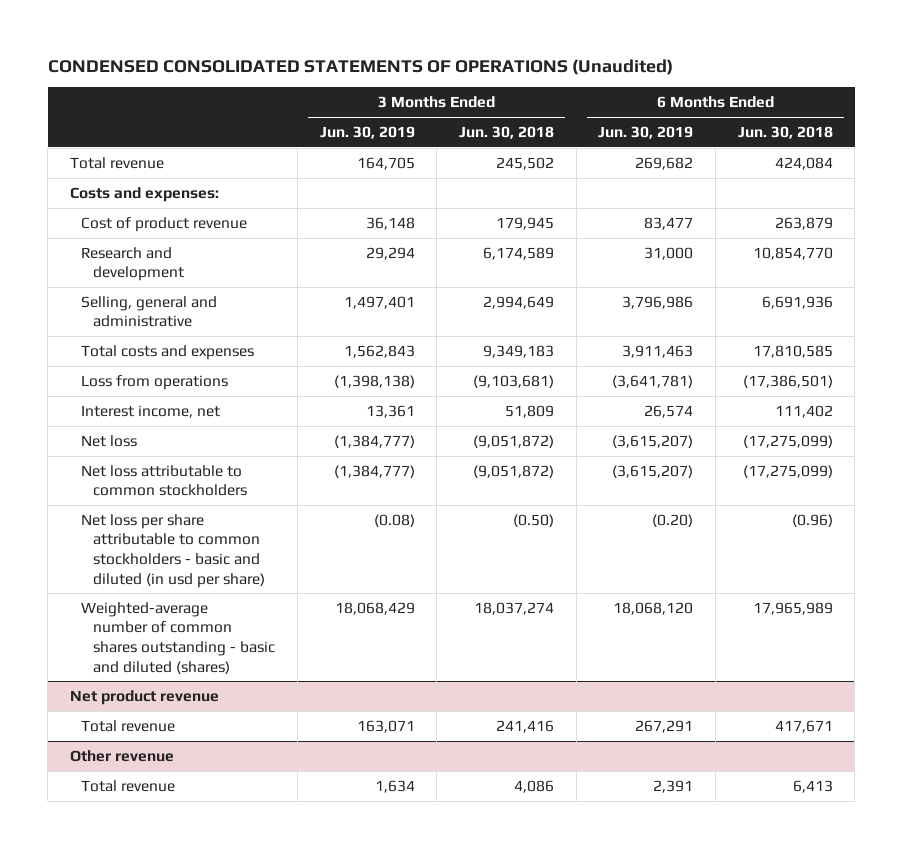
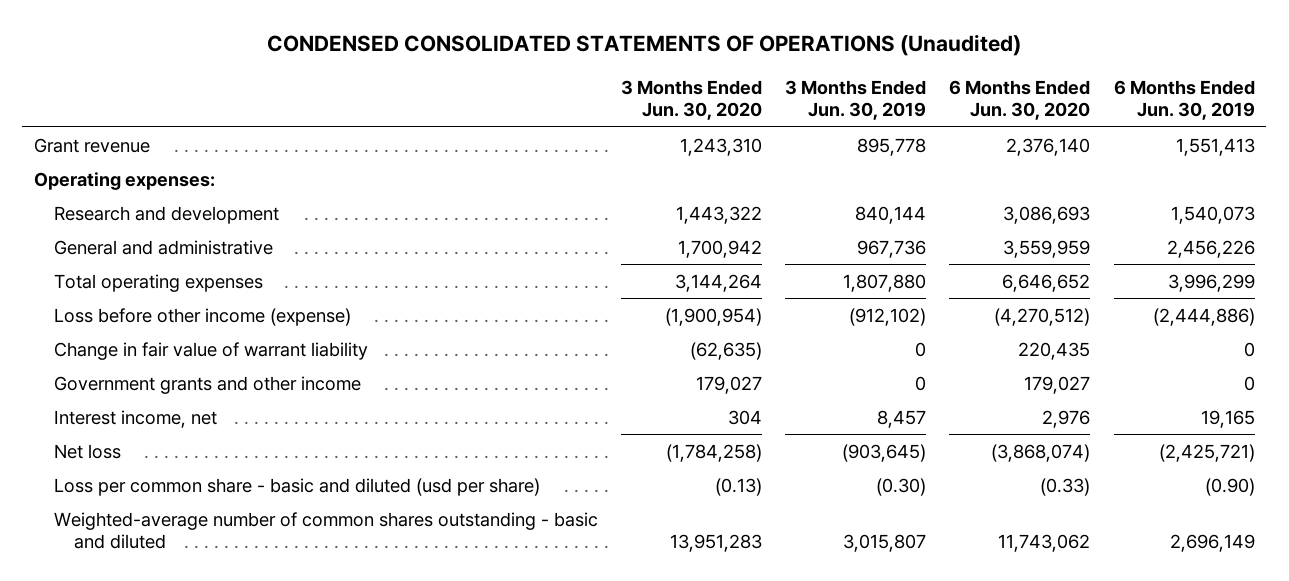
- | 3 Months Ended Jun. 30, 2019 | 3 Months Ended Jun. 30, 2018 | 6 Months Ended Jun. 30, 2019 | 6 Months Ended Jun. 30, 2018
+ | 3 Months Ended Jun. 30, 2020 | 3 Months Ended Jun. 30, 2019 | 6 Months Ended Jun. 30, 2020 | 6 Months Ended Jun. 30, 2019
- Total revenue | 164,705 | 245,502 | 269,682 | 424,084
- Costs and expenses:
- Cost of product revenue | 36,148 | 179,945 | 83,477 | 263,879
- Research and development | 29,294 | 6,174,589 | 31,000 | 10,854,770
- Selling, general and administrative | 1,497,401 | 2,994,649 | 3,796,986 | 6,691,936
- Total costs and expenses | 1,562,843 | 9,349,183 | 3,911,463 | 17,810,585
- Loss from operations | (1,398,138) | (9,103,681) | (3,641,781) | (17,386,501)
- Interest income, net | 13,361 | 51,809 | 26,574 | 111,402
- Net loss | (1,384,777) | (9,051,872) | (3,615,207) | (17,275,099)
- Net loss attributable to common stockholders | (1,384,777) | (9,051,872) | (3,615,207) | (17,275,099)
- Net loss per share attributable to common stockholders - basic and diluted (in usd per share) | (0.08) | (0.50) | (0.20) | (0.96)
- Weighted-average number of common shares outstanding - basic and diluted (shares) | 18,068,429 | 18,037,274 | 18,068,120 | 17,965,989
- Net product revenue
- Total revenue | 163,071 | 241,416 | 267,291 | 417,671
- Other revenue
- Total revenue | 1,634 | 4,086 | 2,391 | 6,413
+ Grant revenue | 1,243,310 | 895,778 | 2,376,140 | 1,551,413
+ Operating expenses:
+ Research and development | 1,443,322 | 840,144 | 3,086,693 | 1,540,073
+ General and administrative | 1,700,942 | 967,736 | 3,559,959 | 2,456,226
+ Total operating expenses | 3,144,264 | 1,807,880 | 6,646,652 | 3,996,299
+ Loss before other income (expense) | (1,900,954) | (912,102) | (4,270,512) | (2,444,886)
+ Change in fair value of warrant liability | (62,635) | 0 | 220,435 | 0
+ Government grants and other income | 179,027 | 0 | 179,027 | 0
+ Interest income, net | 304 | 8,457 | 2,976 | 19,165
+ Net loss | (1,784,258) | (903,645) | (3,868,074) | (2,425,721)
+ Loss per common share - basic and diluted (usd per share) | (0.13) | (0.30) | (0.33) | (0.90)
+ Weighted-average number of common shares outstanding - basic and diluted | 13,951,283 | 3,015,807 | 11,743,062 | 2,696,149

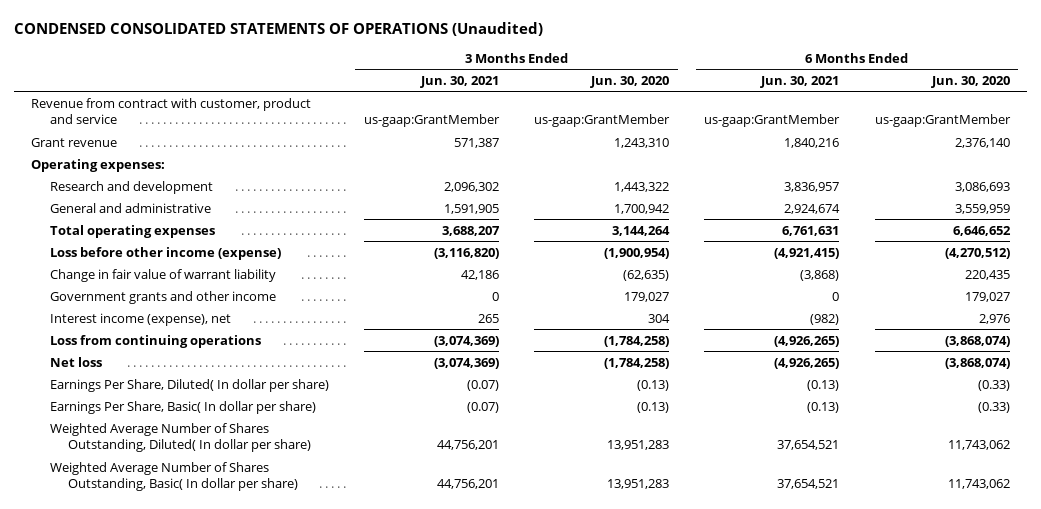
- | 3 Months Ended Jun. 30, 2020 | 3 Months Ended Jun. 30, 2019 | 6 Months Ended Jun. 30, 2020 | 6 Months Ended Jun. 30, 2019
+ | 3 Months Ended Jun. 30, 2021 | 3 Months Ended Jun. 30, 2020 | 6 Months Ended Jun. 30, 2021 | 6 Months Ended Jun. 30, 2020
+ Revenue from contract with customer, product and service | us-gaap:GrantMember | us-gaap:GrantMember | us-gaap:GrantMember | us-gaap:GrantMember
- Interest income, net | 304 | 8,457 | 2,976 | 19,165
+ Interest income (expense), net | 265 | 304 | (982) | 2,976
+ Loss from continuing operations | (3,074,369) | (1,784,258) | (4,926,265) | (3,868,074)
- Loss per common share - basic and diluted (usd per share) | (0.13) | (0.30) | (0.33) | (0.90)
- Weighted-average number of common shares outstanding - basic and diluted | 13,951,283 | 3,015,807 | 11,743,062 | 2,696,149
+ Earnings Per Share, Diluted( In dollar per share) | (0.07) | (0.13) | (0.13) | (0.33)
+ Earnings Per Share, Basic( In dollar per share) | (0.07) | (0.13) | (0.13) | (0.33)
+ Weighted Average Number of Shares Outstanding, Diluted( In dollar per share) | 44,756,201 | 13,951,283 | 37,654,521 | 11,743,062
+ Weighted Average Number of Shares Outstanding, Basic( In dollar per share) | 44,756,201 | 13,951,283 | 37,654,521 | 11,743,062

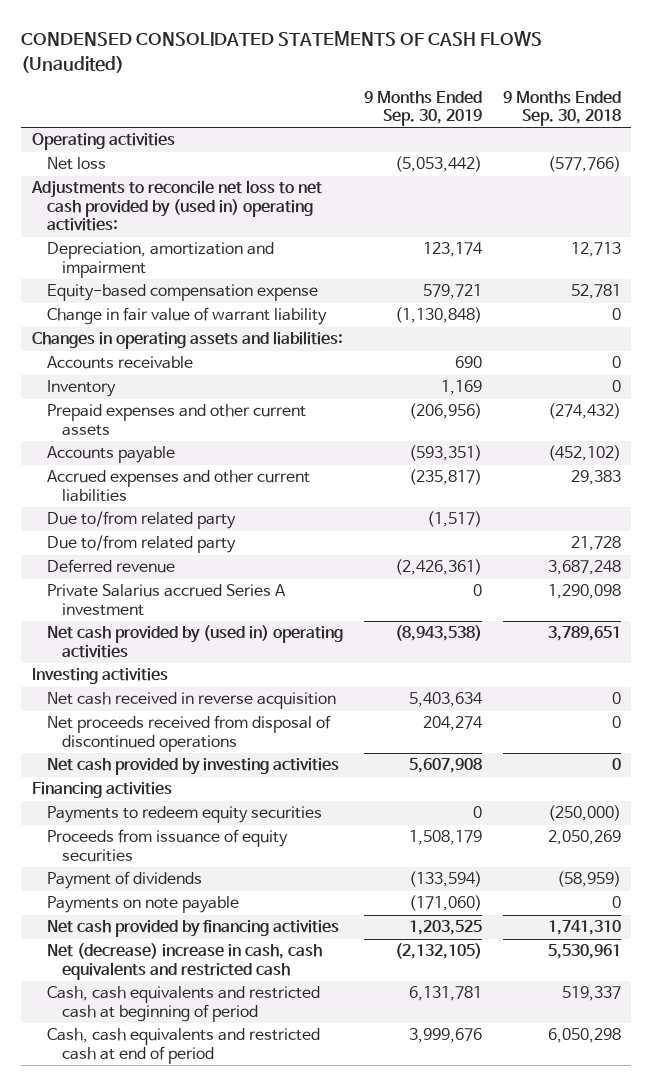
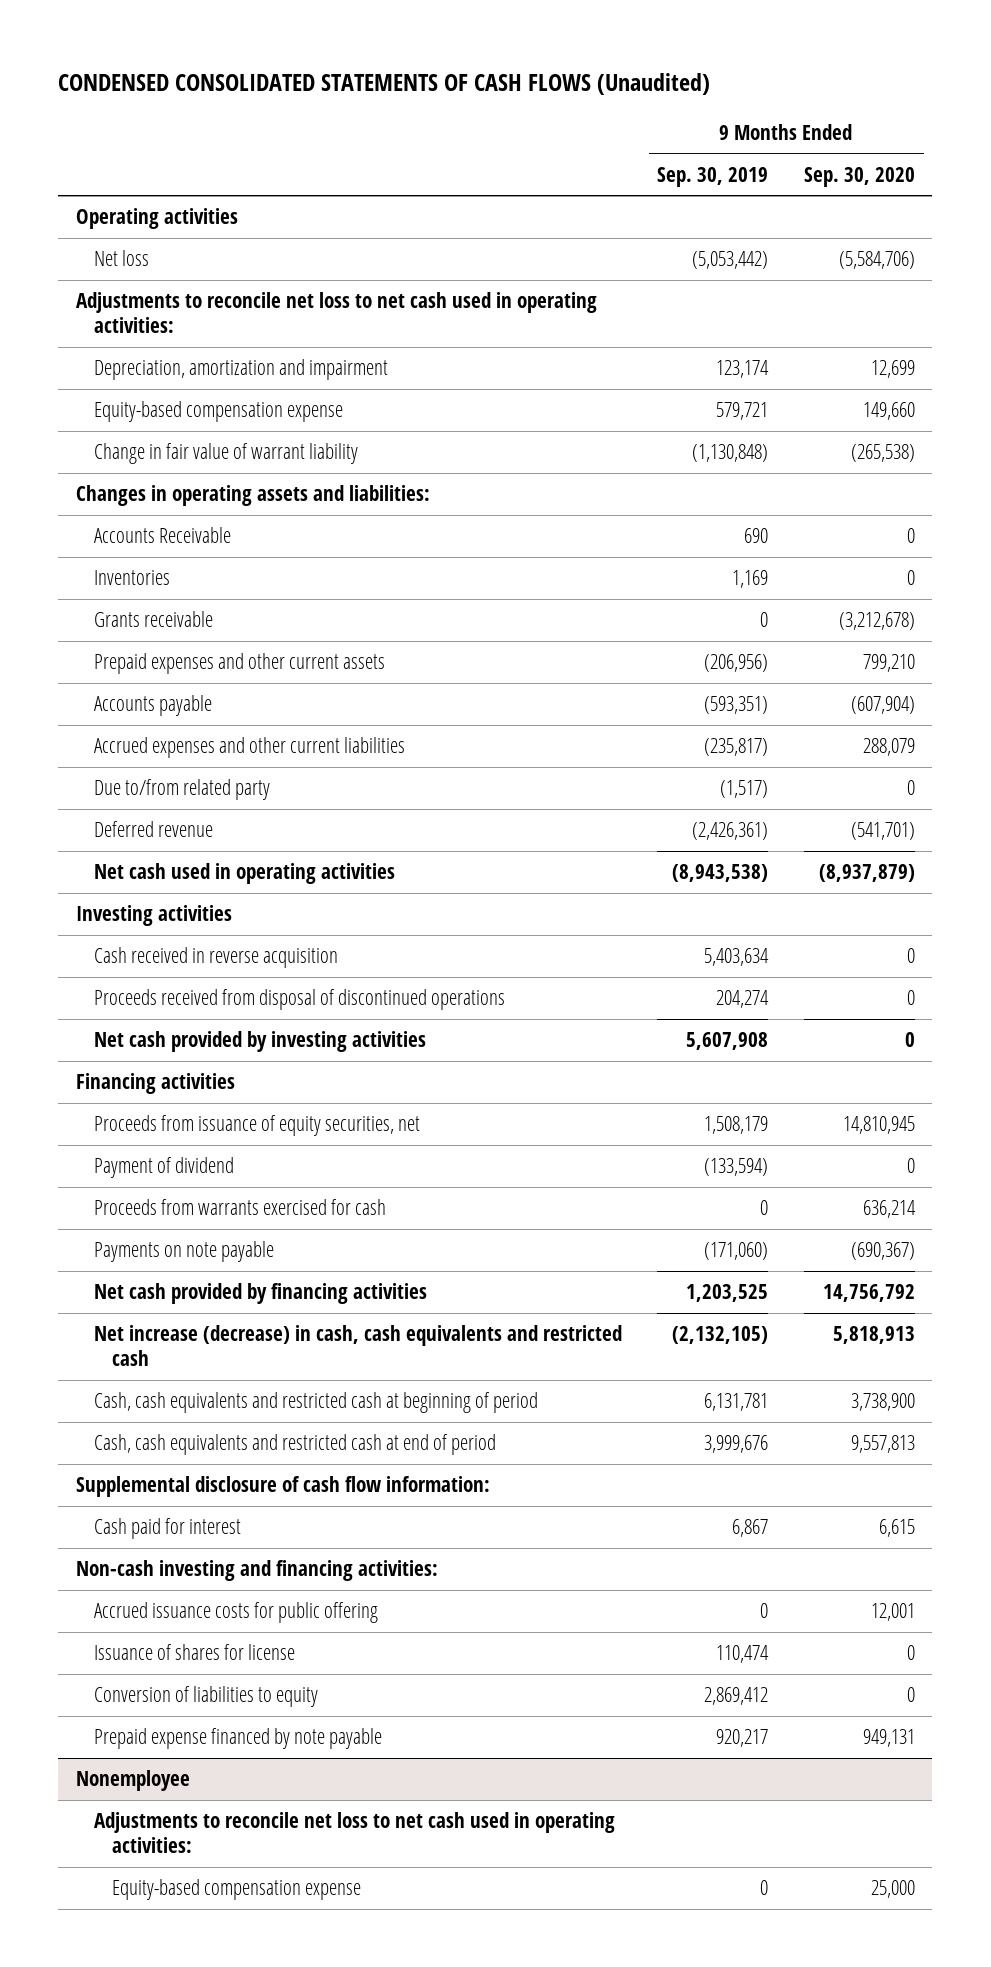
- | 9 Months Ended Sep. 30, 2019 | 9 Months Ended Sep. 30, 2018
+ | 9 Months Ended Sep. 30, 2019 | 9 Months Ended Sep. 30, 2020
- Adjustments to reconcile net loss to net cash provided by (used in) operating activities:
+ Adjustments to reconcile net loss to net cash used in operating activities:
- Accounts receivable | 690 | 0
- Inventory | 1,169 | 0
+ Accounts Receivable | 690 | 0
+ Inventories | 1,169 | 0
+ Grants receivable | 0 | (3,212,678)
- Due to/from related party | | 21,728
- Private Salarius accrued Series A investment | 0 | 1,290,098
- Net cash provided by (used in) operating activities | (8,943,538) | 3,789,651
+ Net cash used in operating activities | (8,943,538) | (8,937,879)
- Net cash received in reverse acquisition | 5,403,634 | 0
- Net proceeds received from disposal of discontinued operations | 204,274 | 0
+ Cash received in reverse acquisition | 5,403,634 | 0
+ Proceeds received from disposal of discontinued operations | 204,274 | 0
- Payments to redeem equity securities | 0 | (250,000)
- Proceeds from issuance of equity securities | 1,508,179 | 2,050,269
- Payment of dividends | (133,594) | (58,959)
+ Proceeds from issuance of equity securities, net | 1,508,179 | 14,810,945
+ Payment of dividend | (133,594) | 0
+ Proceeds from warrants exercised for cash | 0 | 636,214
- Net (decrease) increase in cash, cash equivalents and restricted cash | (2,132,105) | 5,530,961
+ Net increase (decrease) in cash, cash equivalents and restricted cash | (2,132,105) | 5,818,913
+ Supplemental disclosure of cash flow information:
+ Cash paid for interest | 6,867 | 6,615
+ Non-cash investing and financing activities:
+ Accrued issuance costs for public offering | 0 | 12,001
+ Issuance of shares for license | 110,474 | 0
+ Conversion of liabilities to equity | 2,869,412 | 0
+ Prepaid expense financed by note payable | 920,217 | 949,131
+ Nonemployee
+ Adjustments to reconcile net loss to net cash used in operating activities:
+ Equity-based compensation expense | 0 | 25,000

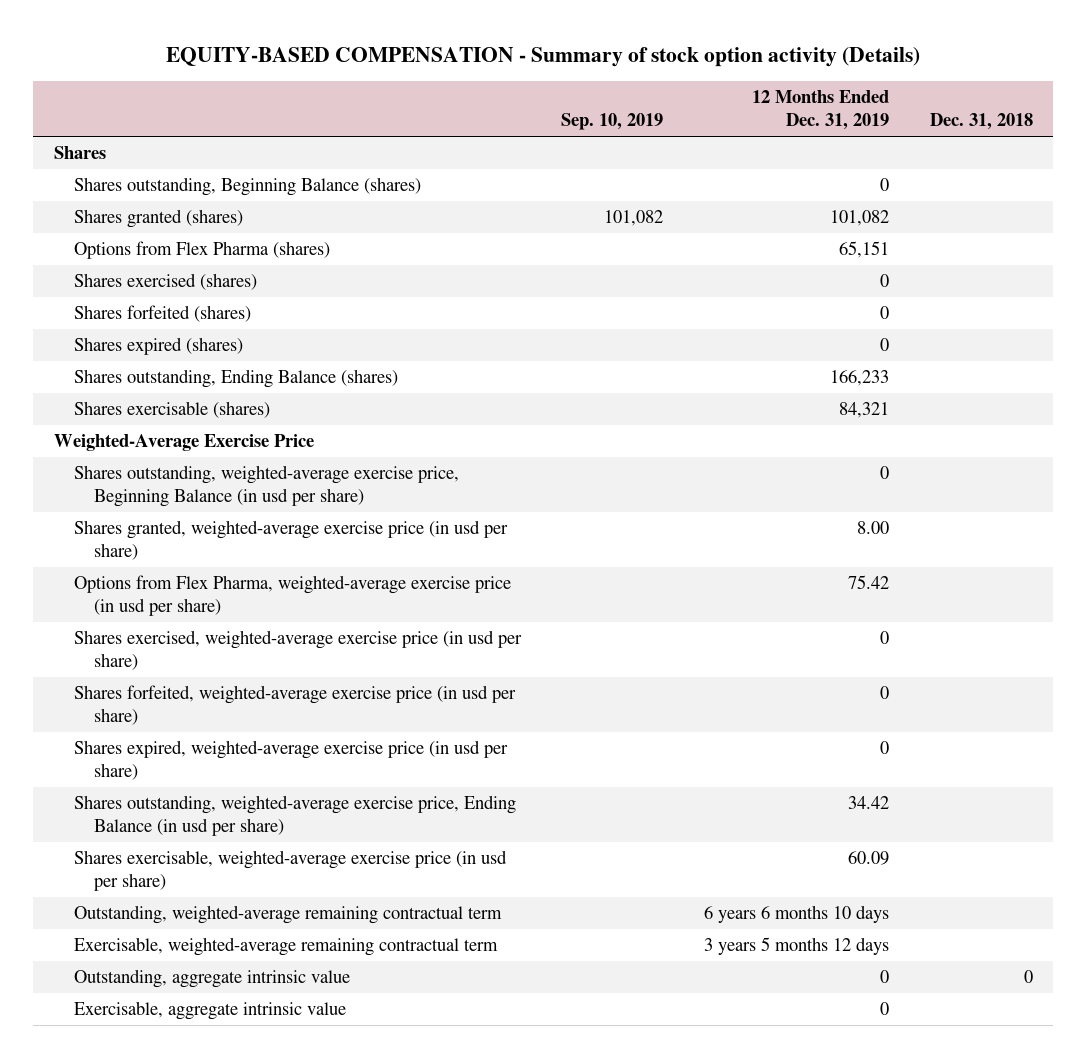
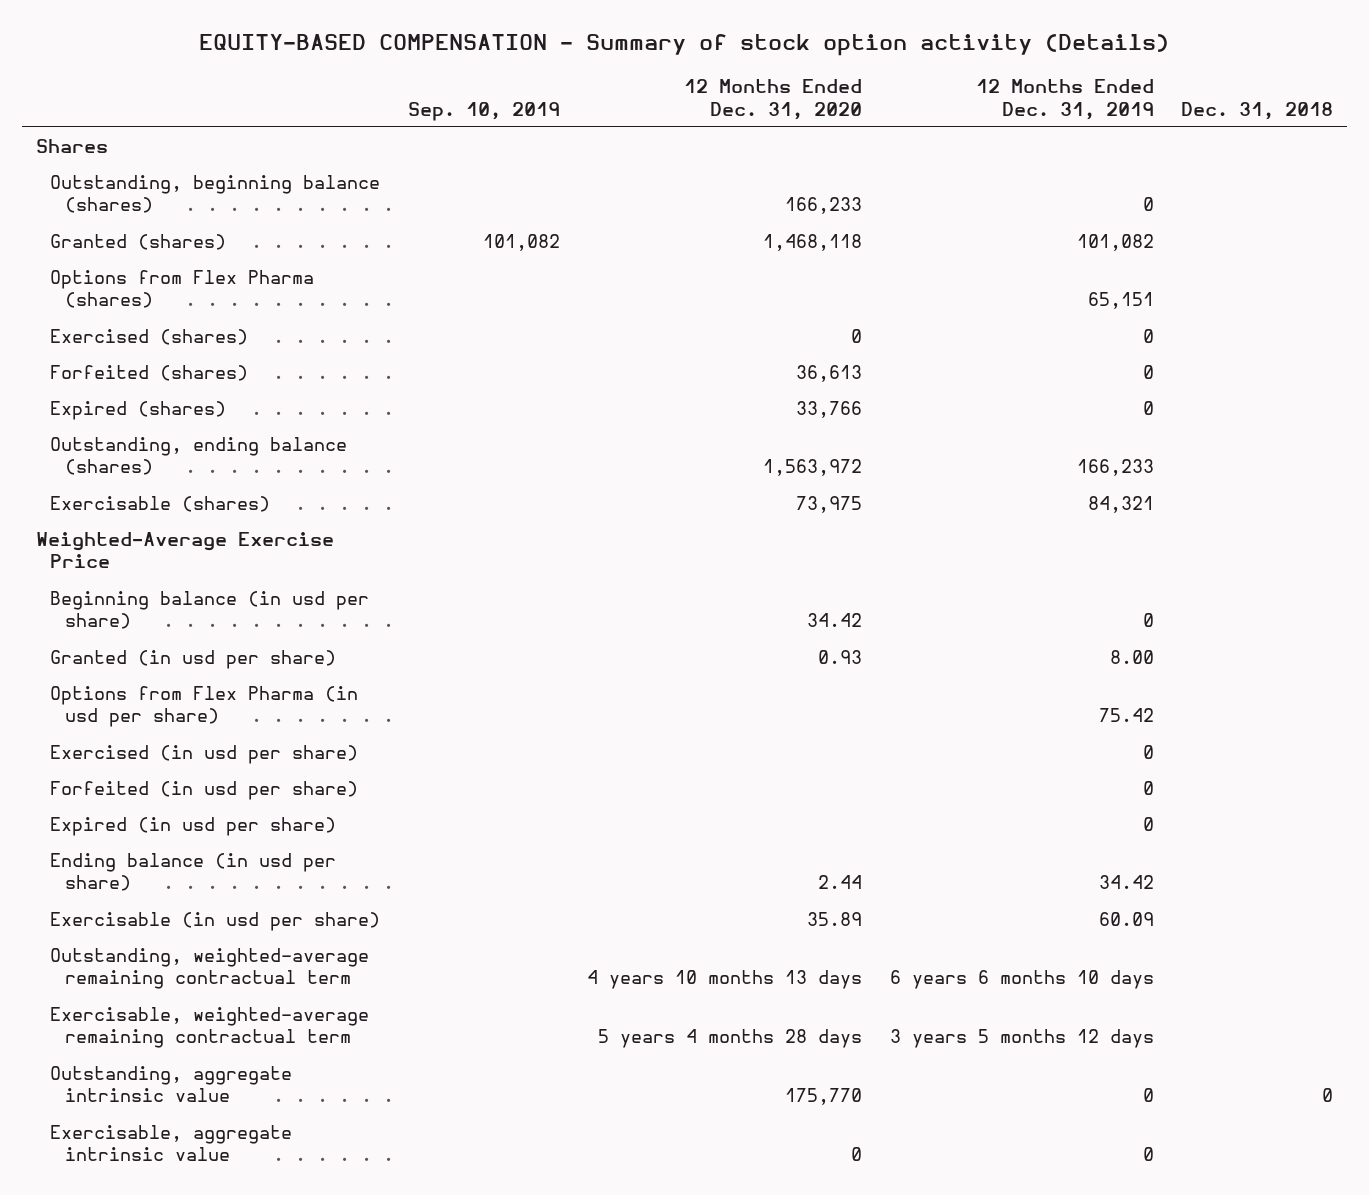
- | Sep. 10, 2019 | 12 Months Ended Dec. 31, 2019 | Dec. 31, 2018
+ | Sep. 10, 2019 | 12 Months Ended Dec. 31, 2020 | 12 Months Ended Dec. 31, 2019 | Dec. 31, 2018
- Shares outstanding, Beginning Balance (shares) | | 0 |
- Shares granted (shares) | 101,082 | 101,082 |
+ Outstanding, beginning balance (shares) | | 166,233 | 0 |
+ Granted (shares) | 101,082 | 1,468,118 | 101,082 |
- Shares exercised (shares) | | 0 |
- Shares forfeited (shares) | | 0 |
- Shares expired (shares) | | 0 |
- Shares outstanding, Ending Balance (shares) | | 166,233 |
- Shares exercisable (shares) | | 84,321 |
+ Exercised (shares) | | 0 | 0 |
+ Forfeited (shares) | | 36,613 | 0 |
+ Expired (shares) | | 33,766 | 0 |
+ Outstanding, ending balance (shares) | | 1,563,972 | 166,233 |
+ Exercisable (shares) | | 73,975 | 84,321 |
- Shares outstanding, weighted-average exercise price, Beginning Balance (in usd per share) | | 0 |
- Shares granted, weighted-average exercise price (in usd per share) | | 8.00 |
- Options from Flex Pharma, weighted-average exercise price (in usd per share) | | 75.42 |
- Shares exercised, weighted-average exercise price (in usd per share) | | 0 |
- Shares forfeited, weighted-average exercise price (in usd per share) | | 0 |
- Shares expired, weighted-average exercise price (in usd per share) | | 0 |
- Shares outstanding, weighted-average exercise price, Ending Balance (in usd per share) | | 34.42 |
- Shares exercisable, weighted-average exercise price (in usd per share) | | 60.09 |
+ Beginning balance (in usd per share) | | 34.42 | 0 |
+ Granted (in usd per share) | | 0.93 | 8.00 |
+ Options from Flex Pharma (in usd per share) | | | 75.42 |
+ Exercised (in usd per share) | | | 0 |
+ Forfeited (in usd per share) | | | 0 |
+ Expired (in usd per share) | | | 0 |
+ Ending balance (in usd per share) | | 2.44 | 34.42 |
+ Exercisable (in usd per share) | | 35.89 | 60.09 |

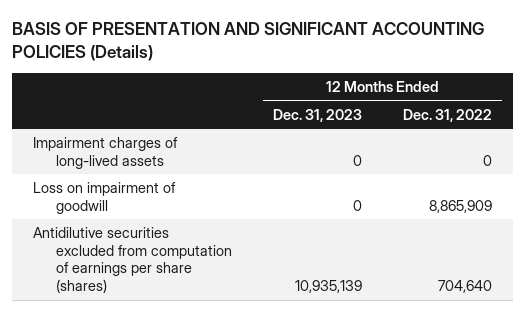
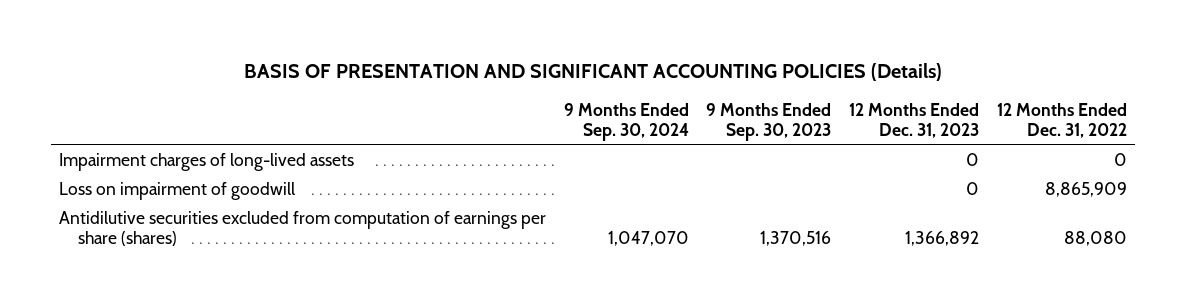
- | 12 Months Ended Dec. 31, 2023 | 12 Months Ended Dec. 31, 2022
+ | 9 Months Ended Sep. 30, 2024 | 9 Months Ended Sep. 30, 2023 | 12 Months Ended Dec. 31, 2023 | 12 Months Ended Dec. 31, 2022
- Antidilutive securities excluded from computation of earnings per share (shares) | 10,935,139 | 704,640
+ Antidilutive securities excluded from computation of earnings per share (shares) | 1,047,070 | 1,370,516 | 1,366,892 | 88,080

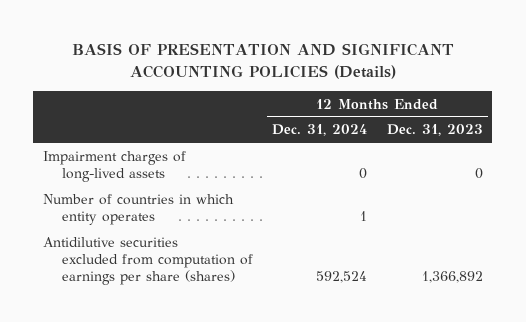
- | 9 Months Ended Sep. 30, 2024 | 9 Months Ended Sep. 30, 2023 | 12 Months Ended Dec. 31, 2023 | 12 Months Ended Dec. 31, 2022
+ | 12 Months Ended Dec. 31, 2024 | 12 Months Ended Dec. 31, 2023
- Loss on impairment of goodwill | | | 0 | 8,865,909
+ Number of countries in which entity operates | 1 |

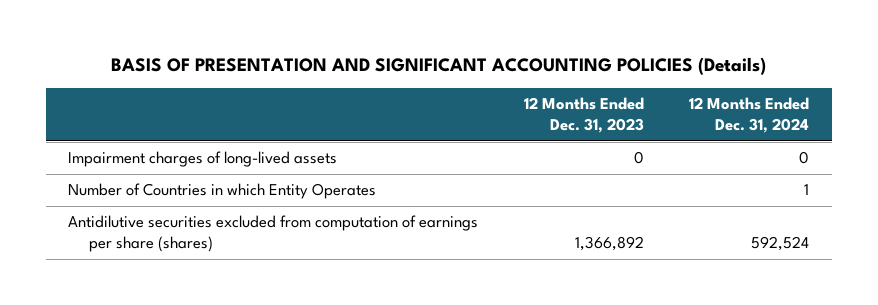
- | 12 Months Ended Dec. 31, 2024 | 12 Months Ended Dec. 31, 2023
+ | 12 Months Ended Dec. 31, 2023 | 12 Months Ended Dec. 31, 2024
- Number of countries in which entity operates | 1 |
+ Number of Countries in which Entity Operates | | 1

